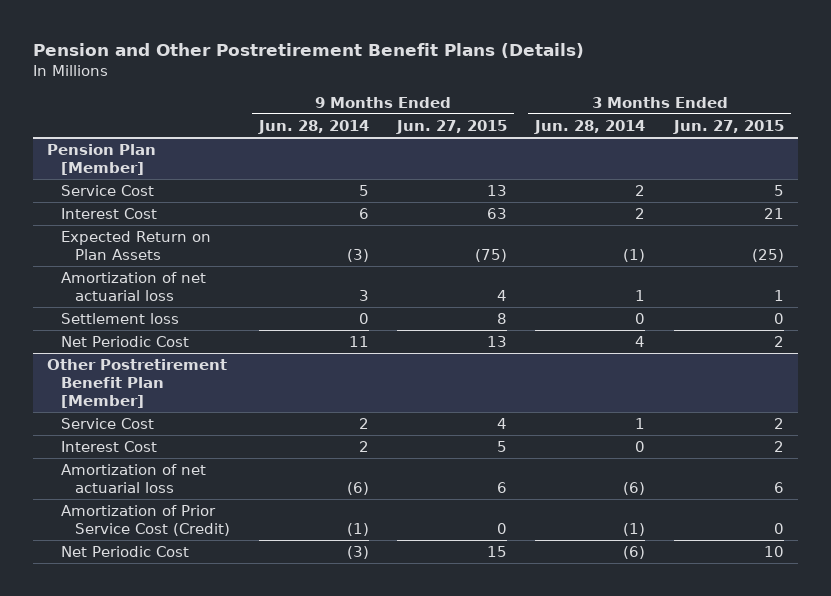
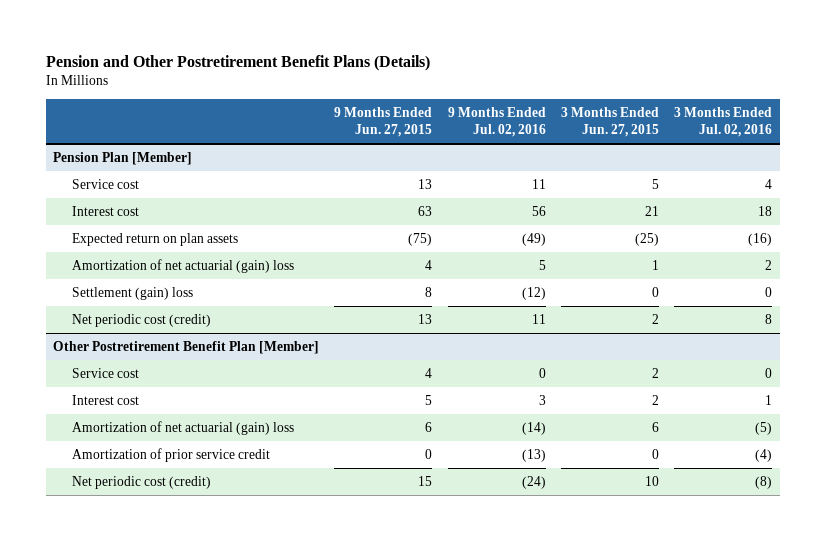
- | 9 Months Ended Jun. 28, 2014 | 9 Months Ended Jun. 27, 2015 | 3 Months Ended Jun. 28, 2014 | 3 Months Ended Jun. 27, 2015
+ | 9 Months Ended Jun. 27, 2015 | 9 Months Ended Jul. 02, 2016 | 3 Months Ended Jun. 27, 2015 | 3 Months Ended Jul. 02, 2016
@ Pension Plan [Member]
- Service Cost | 5 | 13 | 2 | 5
- Interest Cost | 6 | 63 | 2 | 21
- Expected Return on Plan Assets | (3) | (75) | (1) | (25)
- Amortization of net actuarial loss | 3 | 4 | 1 | 1
- Settlement loss | 0 | 8 | 0 | 0
- Net Periodic Cost | 11 | 13 | 4 | 2
+ Service cost | 13 | 11 | 5 | 4
+ Interest cost | 63 | 56 | 21 | 18
+ Expected return on plan assets | (75) | (49) | (25) | (16)
+ Amortization of net actuarial (gain) loss | 4 | 5 | 1 | 2
+ Settlement (gain) loss | 8 | (12) | 0 | 0
+ Net periodic cost (credit) | 13 | 11 | 2 | 8
@ Other Postretirement Benefit Plan [Member]
- Service Cost | 2 | 4 | 1 | 2
- Interest Cost | 2 | 5 | 0 | 2
- Amortization of net actuarial loss | (6) | 6 | (6) | 6
- Amortization of Prior Service Cost (Credit) | (1) | 0 | (1) | 0
- Net Periodic Cost | (3) | 15 | (6) | 10
+ Service cost | 4 | 0 | 2 | 0
+ Interest cost | 5 | 3 | 2 | 1
+ Amortization of net actuarial (gain) loss | 6 | (14) | 6 | (5)
+ Amortization of prior service credit | 0 | (13) | 0 | (4)
+ Net periodic cost (credit) | 15 | (24) | 10 | (8)

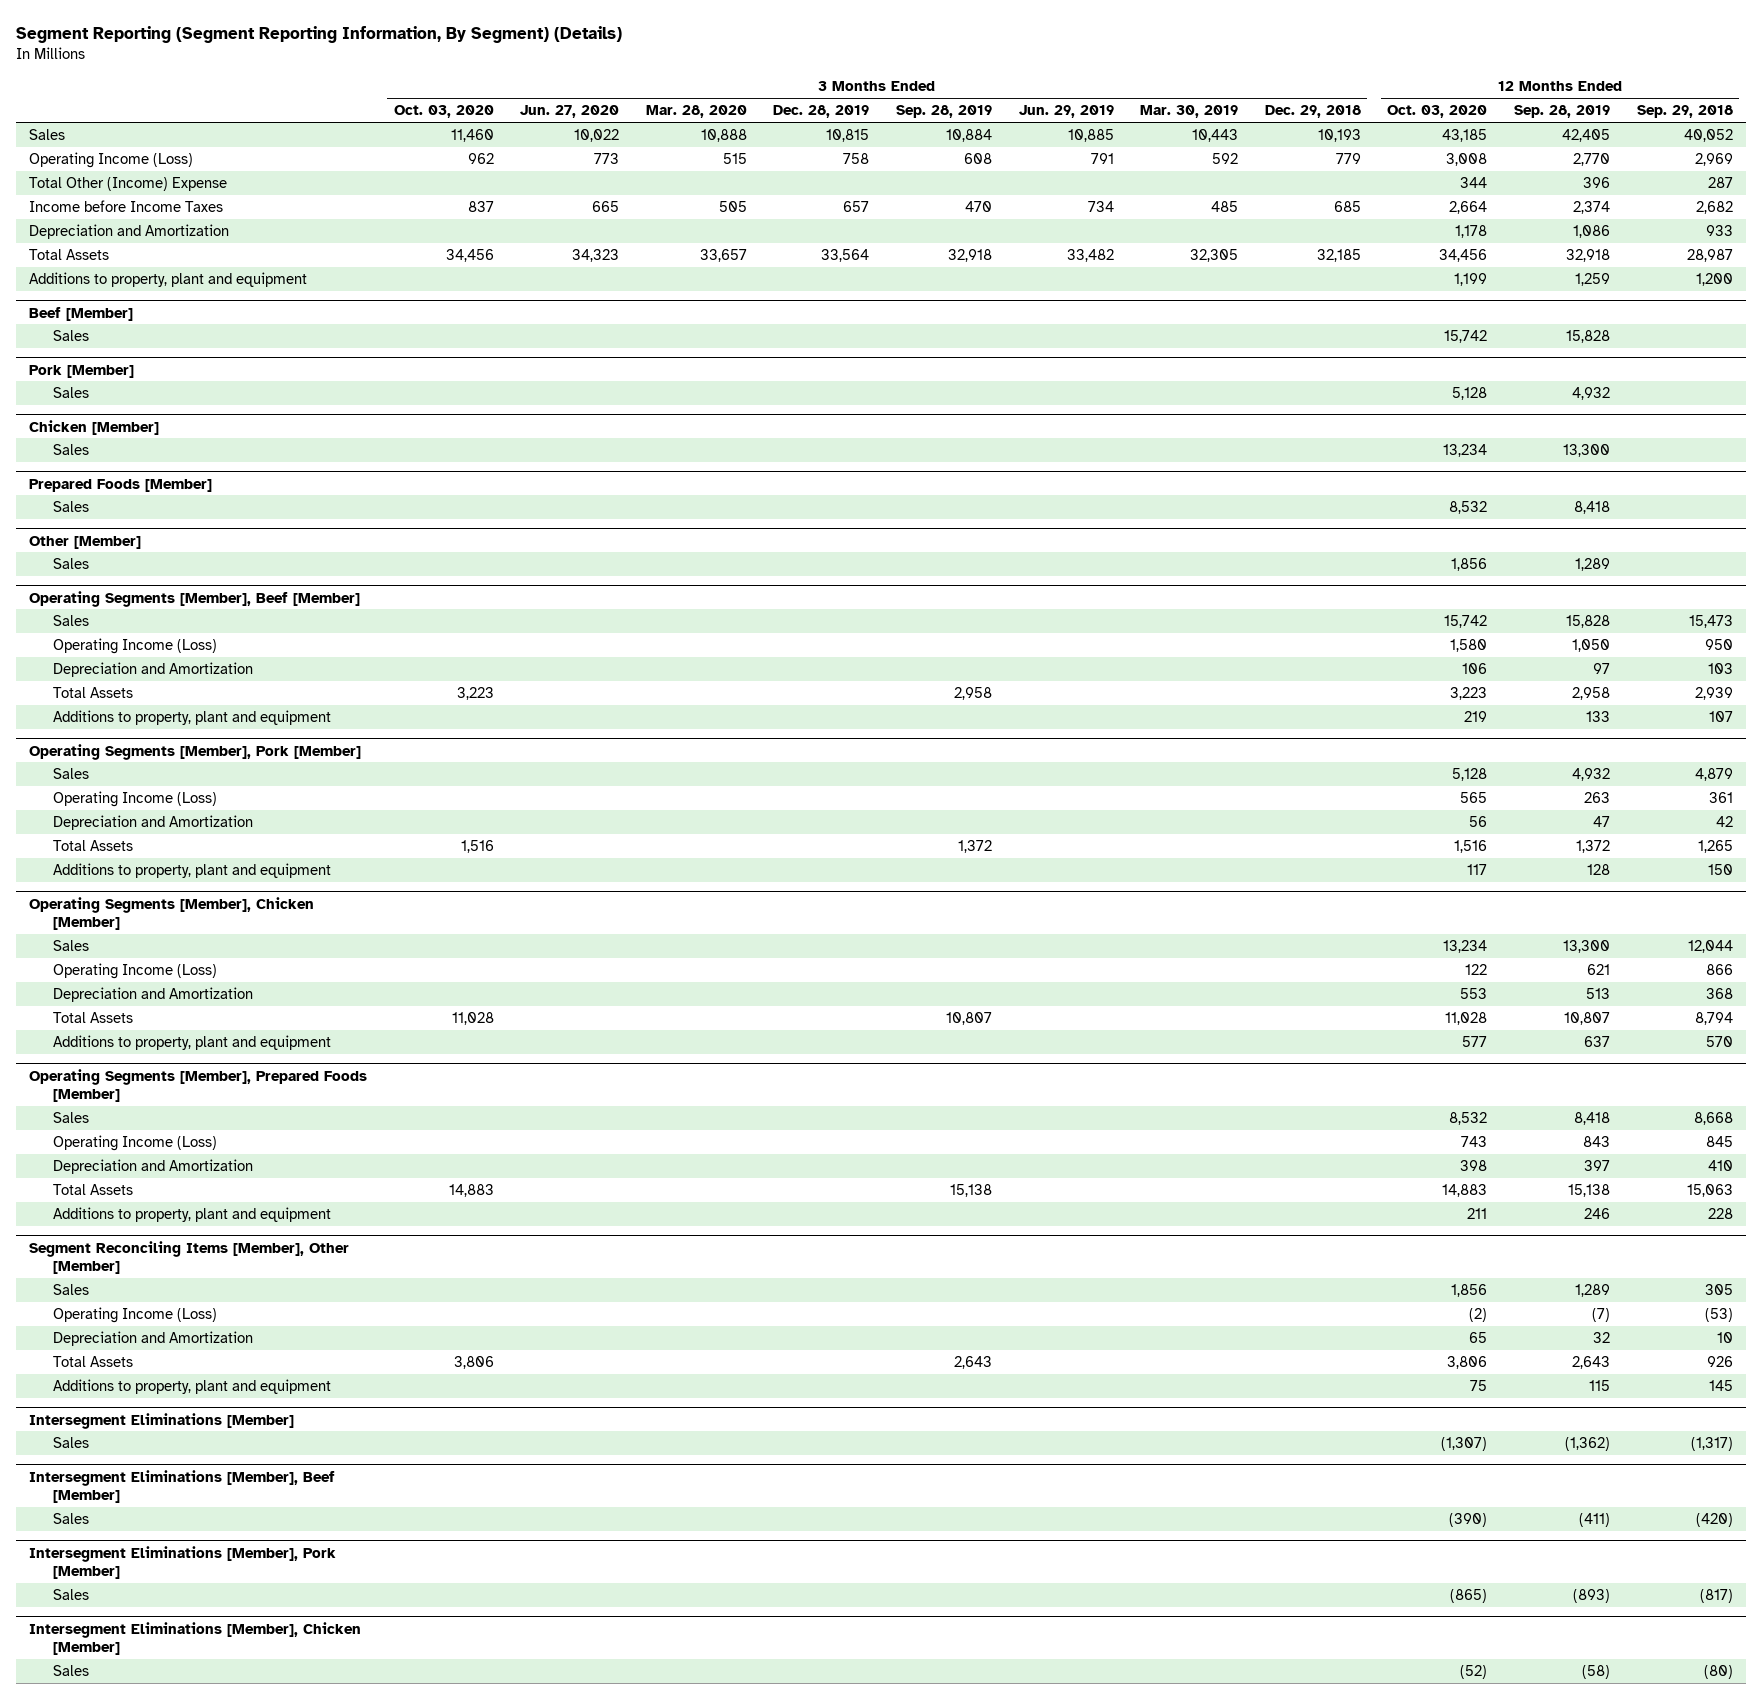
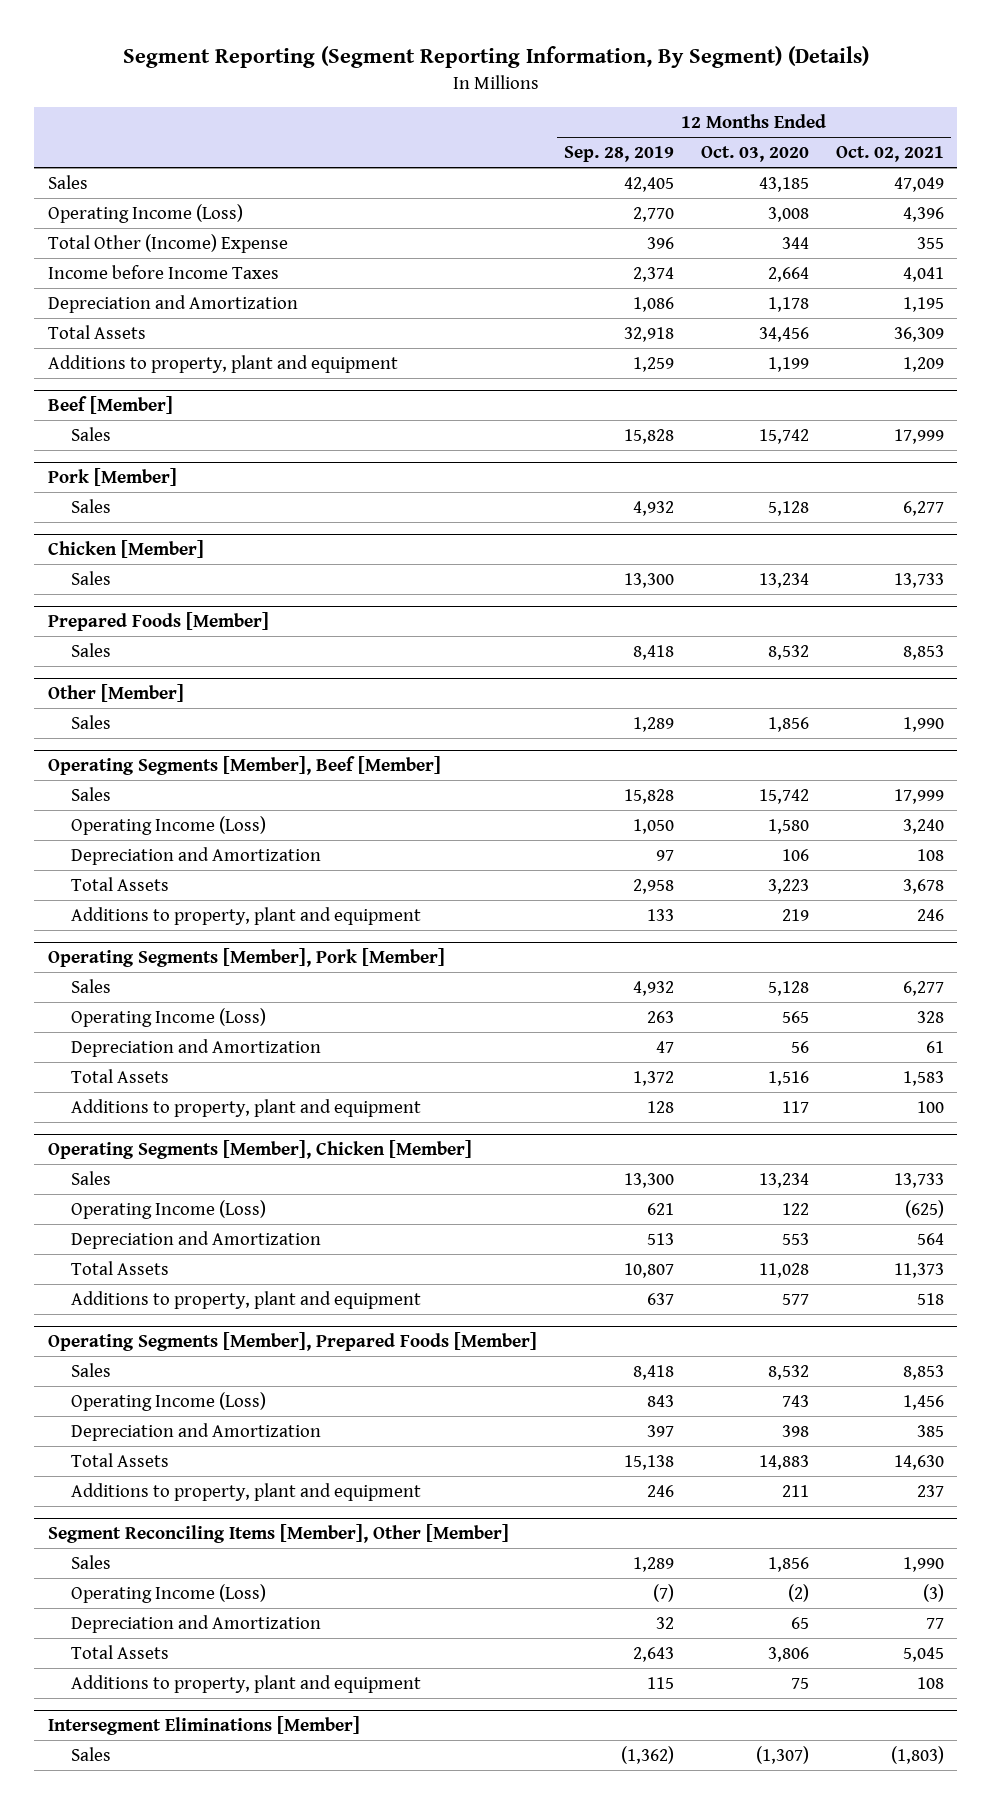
- | 3 Months Ended Oct. 03, 2020 | 3 Months Ended Jun. 27, 2020 | 3 Months Ended Mar. 28, 2020 | 3 Months Ended Dec. 28, 2019 | 3 Months Ended Sep. 28, 2019 | 3 Months Ended Jun. 29, 2019 | 3 Months Ended Mar. 30, 2019 | 3 Months Ended Dec. 29, 2018 | 12 Months Ended Oct. 03, 2020 | 12 Months Ended Sep. 28, 2019 | 12 Months Ended Sep. 29, 2018
+ | 12 Months Ended Sep. 28, 2019 | 12 Months Ended Oct. 03, 2020 | 12 Months Ended Oct. 02, 2021
- Intersegment Eliminations [Member], Beef [Member]
- Sales | | | | | | | | | (390) | (411) | (420)
- Intersegment Eliminations [Member], Pork [Member]
- Sales | | | | | | | | | (865) | (893) | (817)
- Intersegment Eliminations [Member], Chicken [Member]
- Sales | | | | | | | | | (52) | (58) | (80)

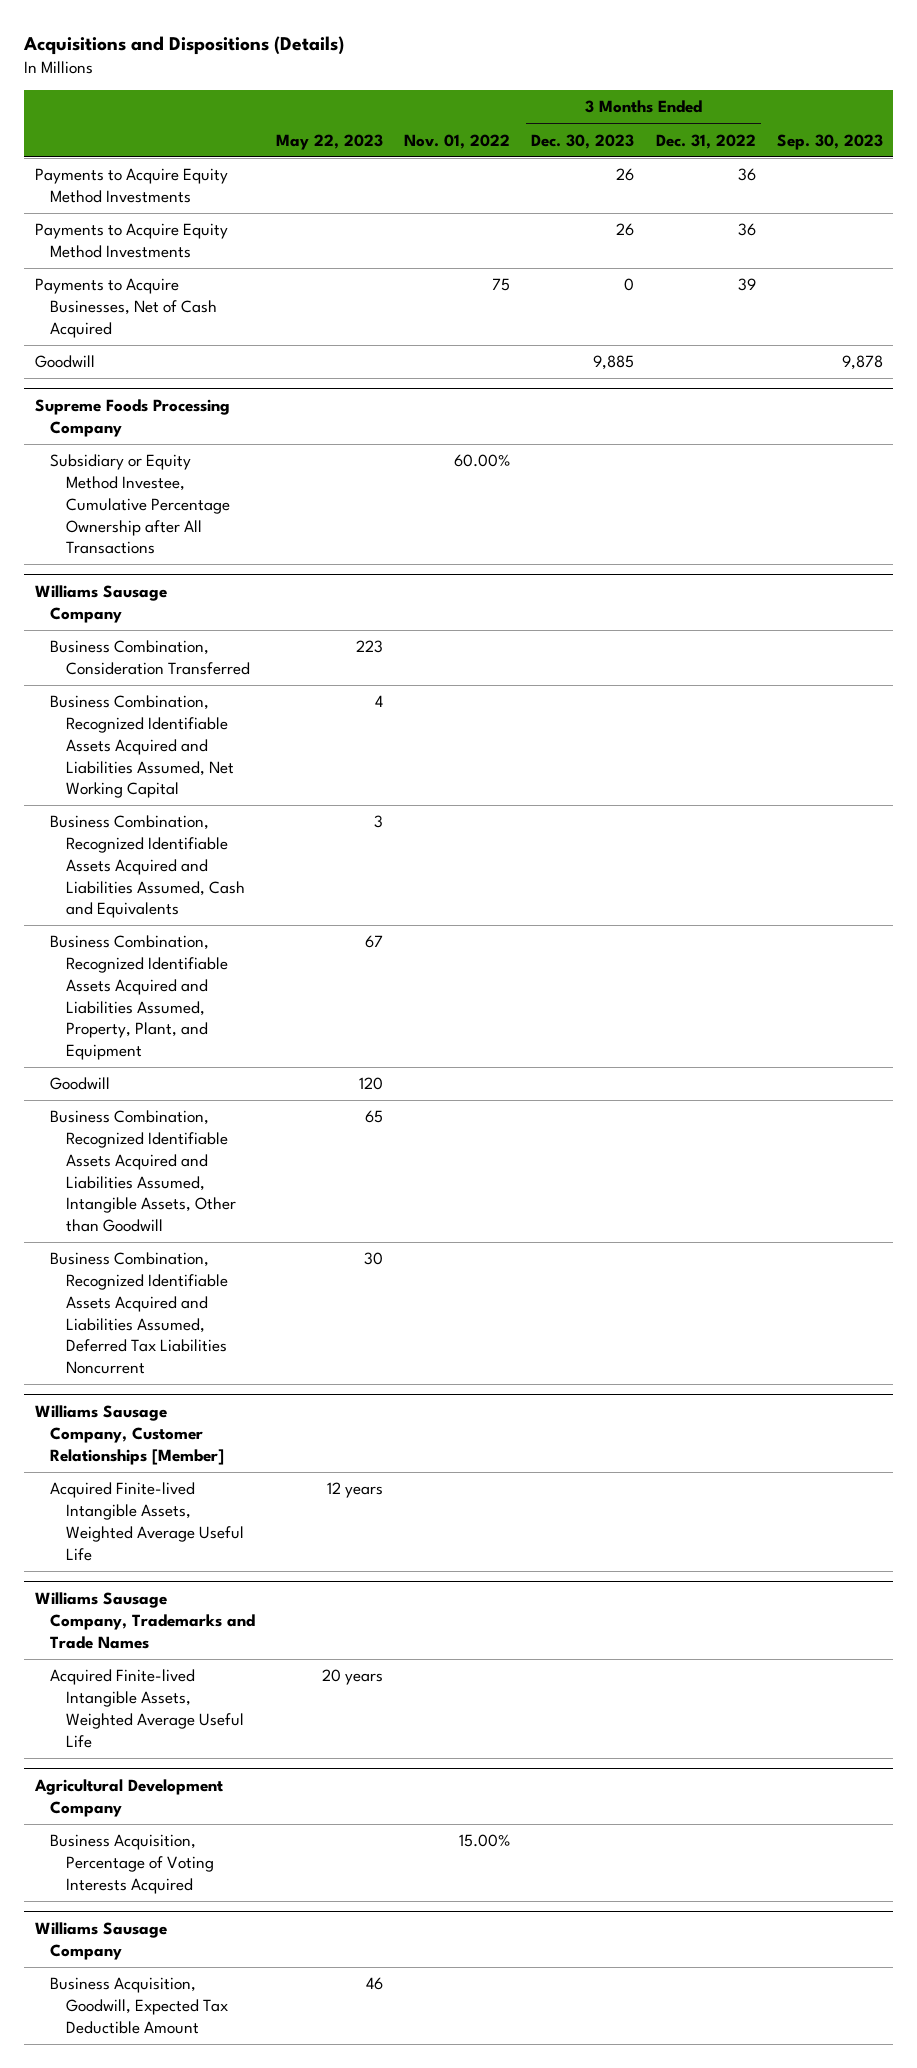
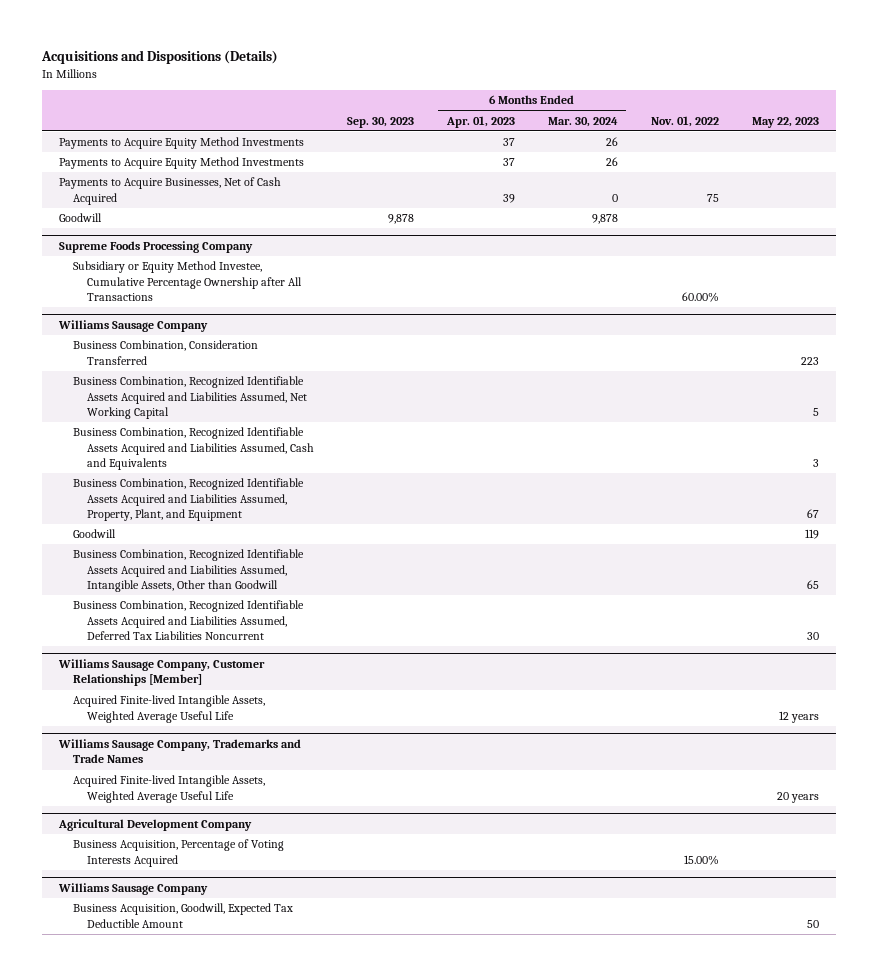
- | May 22, 2023 | Nov. 01, 2022 | 3 Months Ended Dec. 30, 2023 | 3 Months Ended Dec. 31, 2022 | Sep. 30, 2023
+ | Sep. 30, 2023 | 6 Months Ended Apr. 01, 2023 | 6 Months Ended Mar. 30, 2024 | Nov. 01, 2022 | May 22, 2023
@ Williams Sausage Company
- Business Combination, Recognized Identifiable Assets Acquired and Liabilities Assumed, Net Working Capital | 4 | | | |
+ Business Combination, Recognized Identifiable Assets Acquired and Liabilities Assumed, Net Working Capital | | | | | 5
- Goodwill | 120 | | | |
+ Goodwill | | | | | 119
- Business Acquisition, Goodwill, Expected Tax Deductible Amount | 46 | | | |
+ Business Acquisition, Goodwill, Expected Tax Deductible Amount | | | | | 50

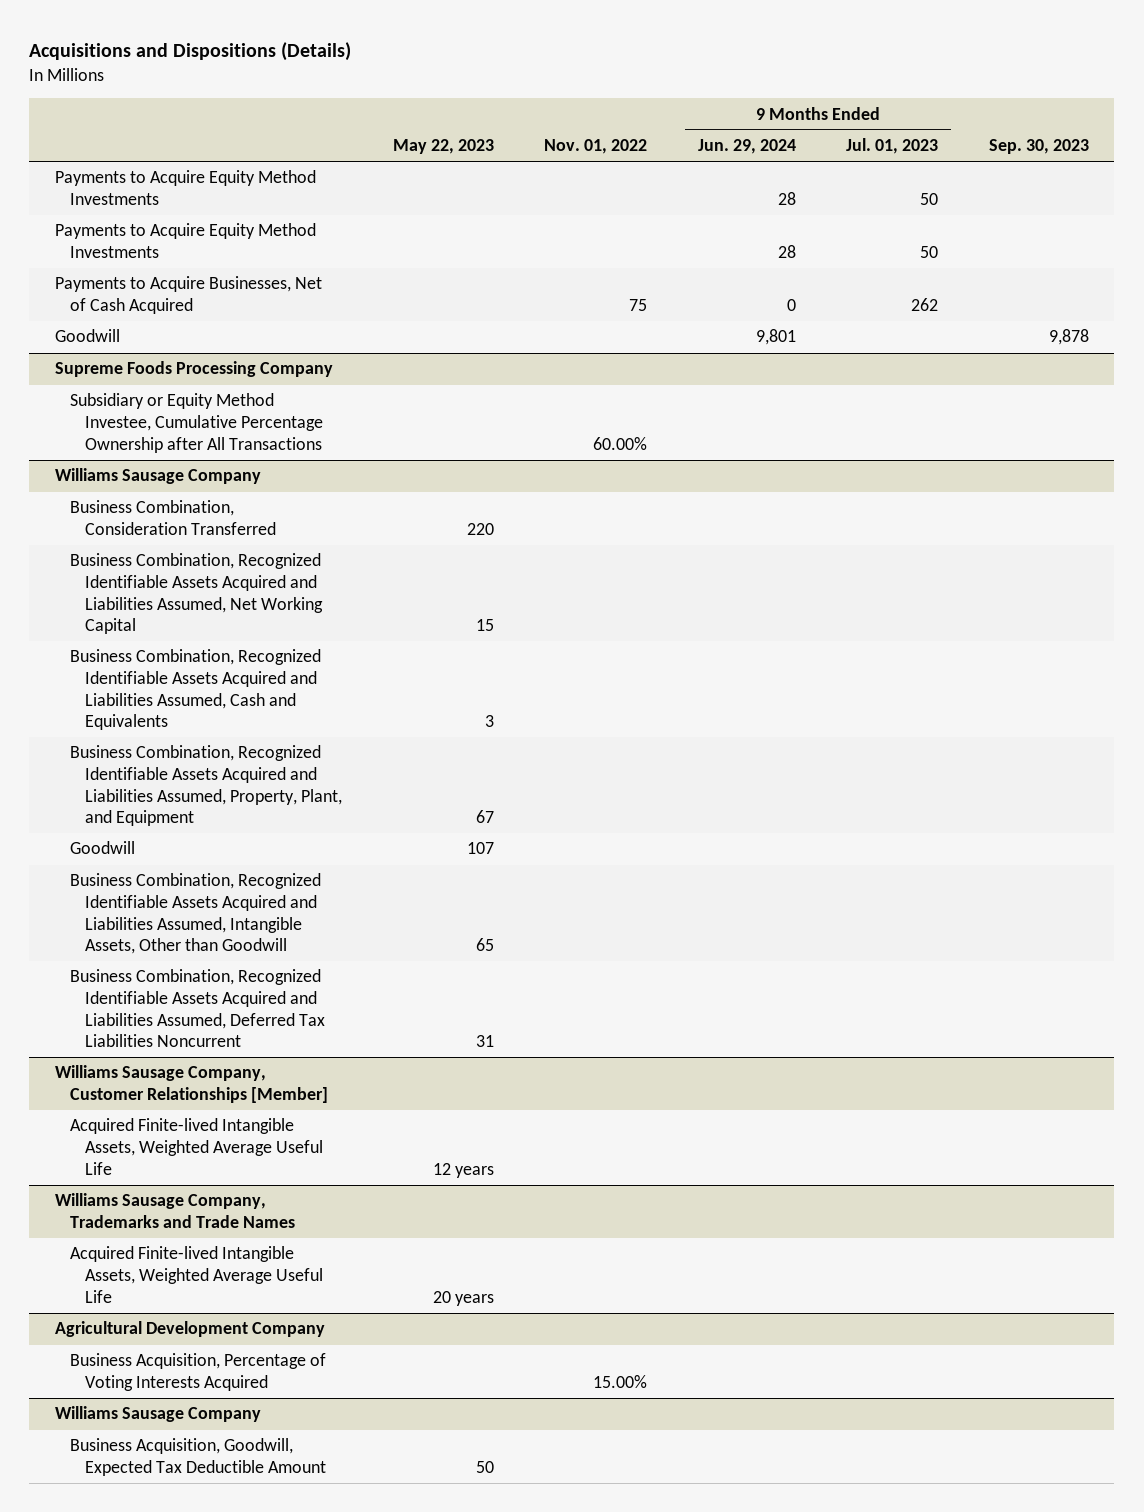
- | Sep. 30, 2023 | 6 Months Ended Apr. 01, 2023 | 6 Months Ended Mar. 30, 2024 | Nov. 01, 2022 | May 22, 2023
+ | May 22, 2023 | Nov. 01, 2022 | 9 Months Ended Jun. 29, 2024 | 9 Months Ended Jul. 01, 2023 | Sep. 30, 2023
@ Williams Sausage Company
- Business Combination, Consideration Transferred | | | | | 223
- Business Combination, Recognized Identifiable Assets Acquired and Liabilities Assumed, Net Working Capital | | | | | 5
+ Business Combination, Consideration Transferred | 220 | | | |
+ Business Combination, Recognized Identifiable Assets Acquired and Liabilities Assumed, Net Working Capital | 15 | | | |
- Goodwill | | | | | 119
+ Goodwill | 107 | | | |
- Business Combination, Recognized Identifiable Assets Acquired and Liabilities Assumed, Deferred Tax Liabilities Noncurrent | | | | | 30
+ Business Combination, Recognized Identifiable Assets Acquired and Liabilities Assumed, Deferred Tax Liabilities Noncurrent | 31 | | | |

